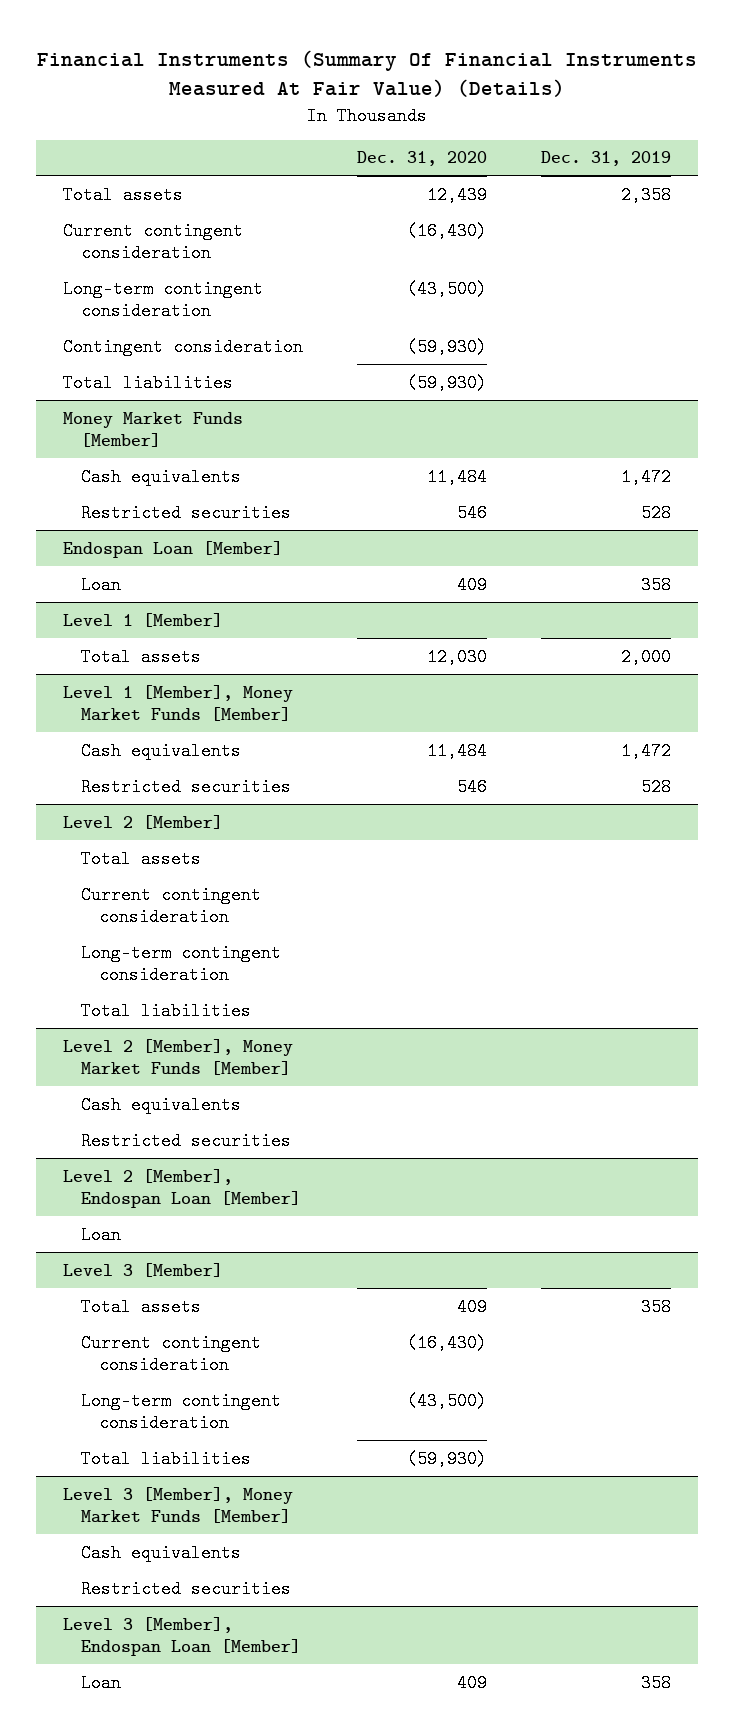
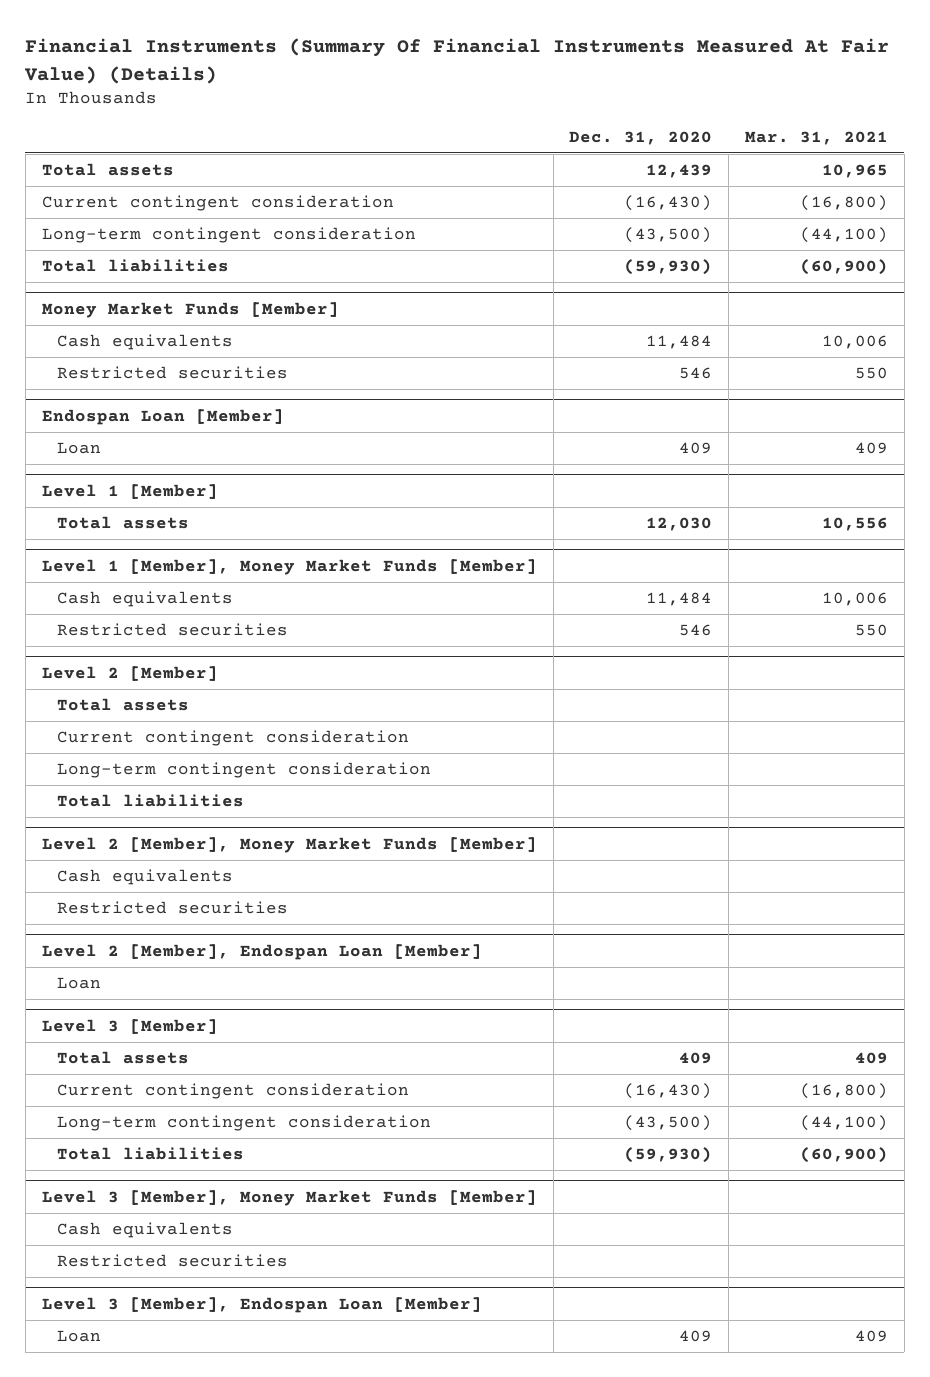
- | Dec. 31, 2020 | Dec. 31, 2019
+ | Dec. 31, 2020 | Mar. 31, 2021
- Contingent consideration | (59,930) |

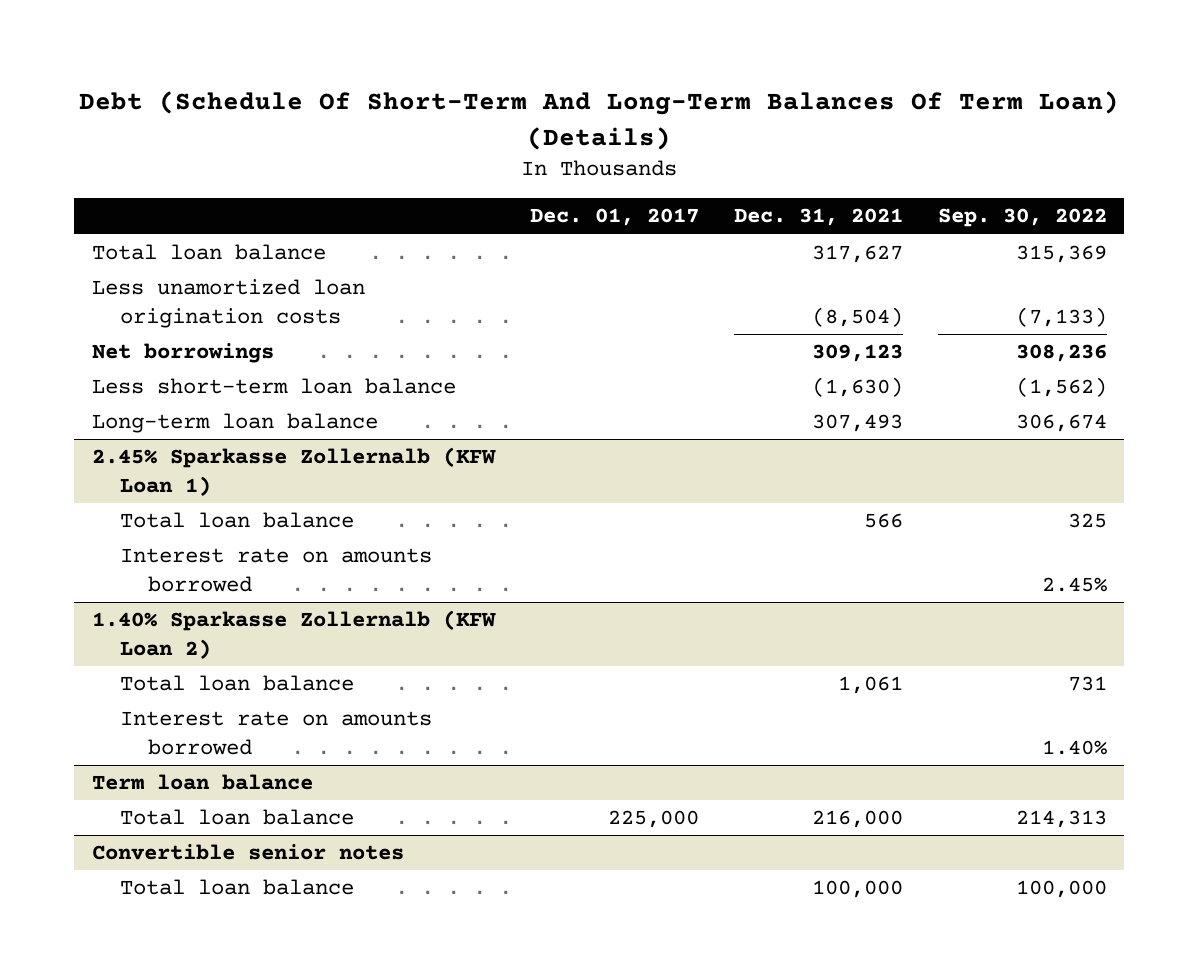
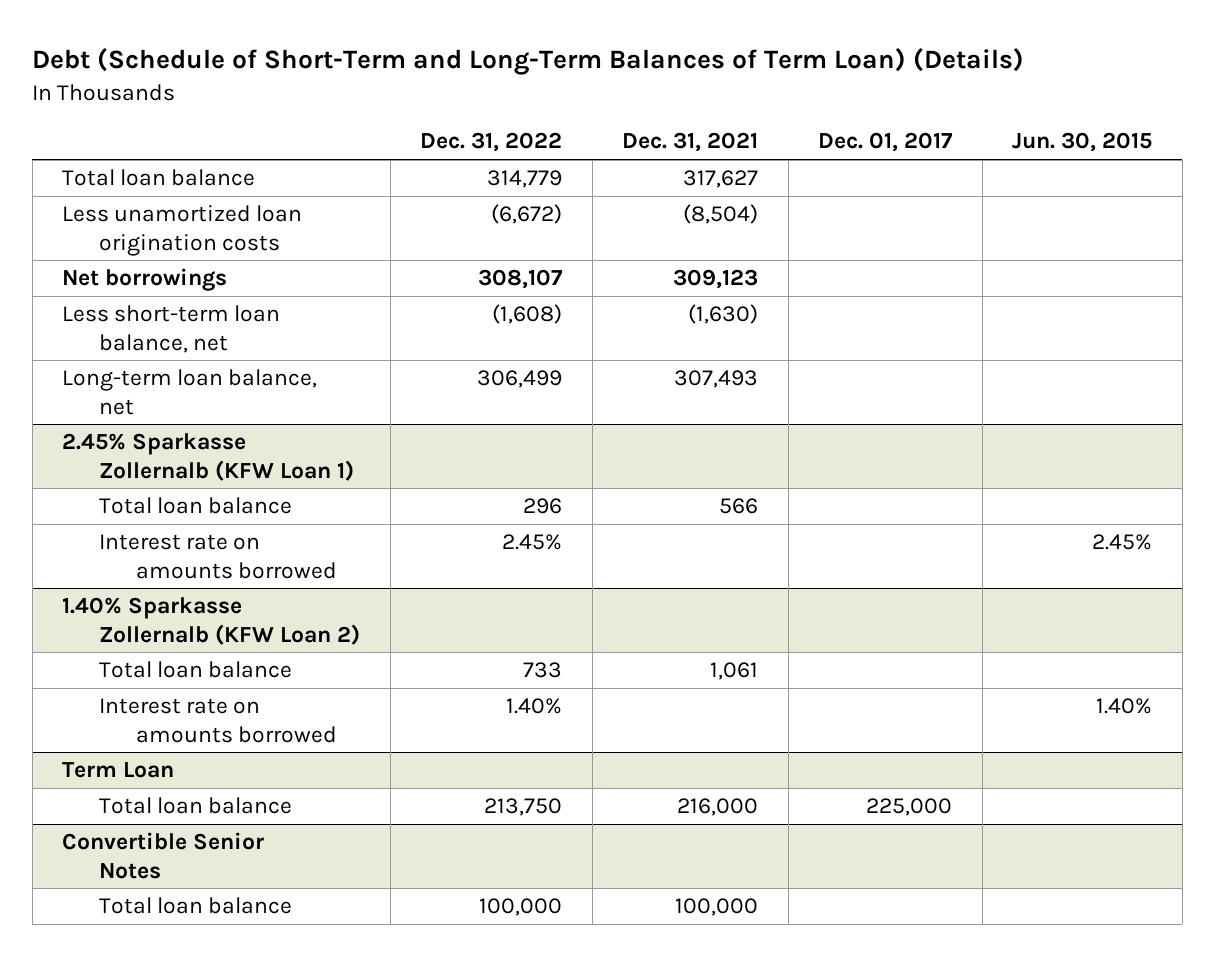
- Debt (Schedule Of Short-Term And Long-Term Balances Of Term Loan) (Details)
+ Debt (Schedule of Short-Term and Long-Term Balances of Term Loan) (Details)
- | Dec. 01, 2017 | Dec. 31, 2021 | Sep. 30, 2022
+ | Dec. 31, 2022 | Dec. 31, 2021 | Dec. 01, 2017 | Jun. 30, 2015
- Less short-term loan balance | | (1,630) | (1,562)
- Long-term loan balance | | 307,493 | 306,674
+ Less short-term loan balance, net | (1,608) | (1,630) | |
+ Long-term loan balance, net | 306,499 | 307,493 | |
- Term loan balance
+ Term Loan
- Convertible senior notes
+ Convertible Senior Notes

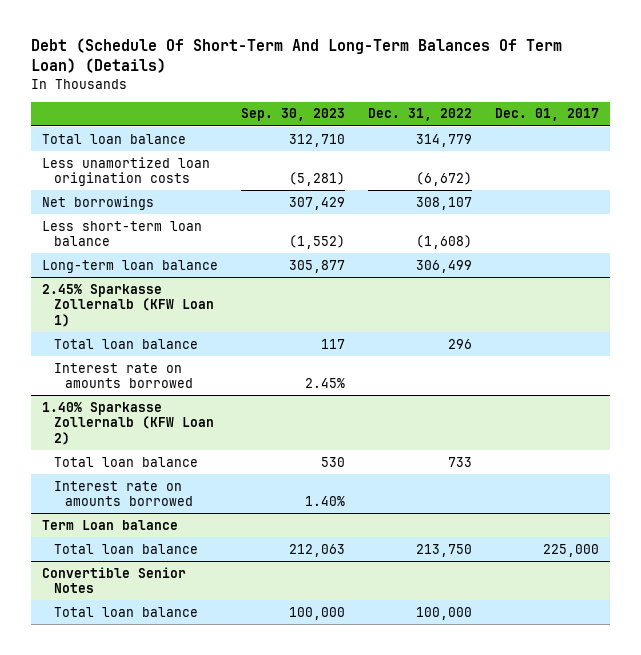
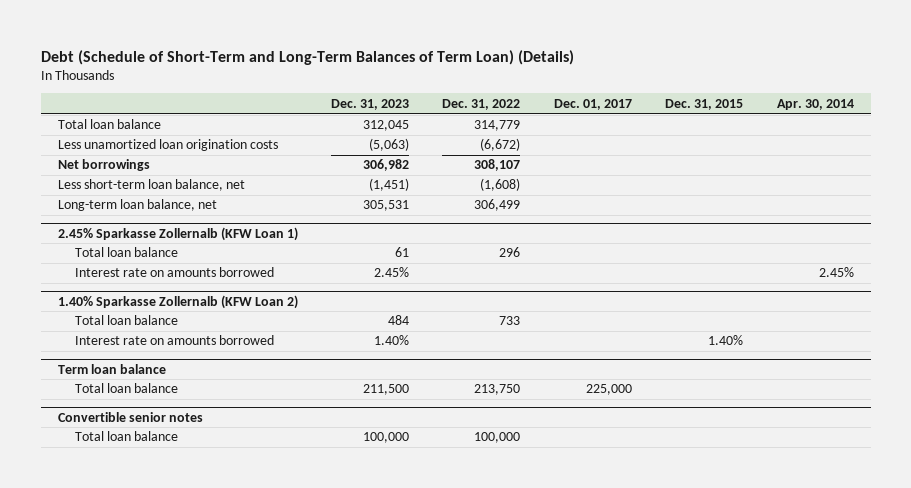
- Debt (Schedule Of Short-Term And Long-Term Balances Of Term Loan) (Details)
+ Debt (Schedule of Short-Term and Long-Term Balances of Term Loan) (Details)
- | Sep. 30, 2023 | Dec. 31, 2022 | Dec. 01, 2017
+ | Dec. 31, 2023 | Dec. 31, 2022 | Dec. 01, 2017 | Dec. 31, 2015 | Apr. 30, 2014
- Less short-term loan balance | (1,552) | (1,608) |
- Long-term loan balance | 305,877 | 306,499 |
+ Less short-term loan balance, net | (1,451) | (1,608) | | |
+ Long-term loan balance, net | 305,531 | 306,499 | | |
- Term Loan balance
+ Term loan balance
- Convertible Senior Notes
+ Convertible senior notes

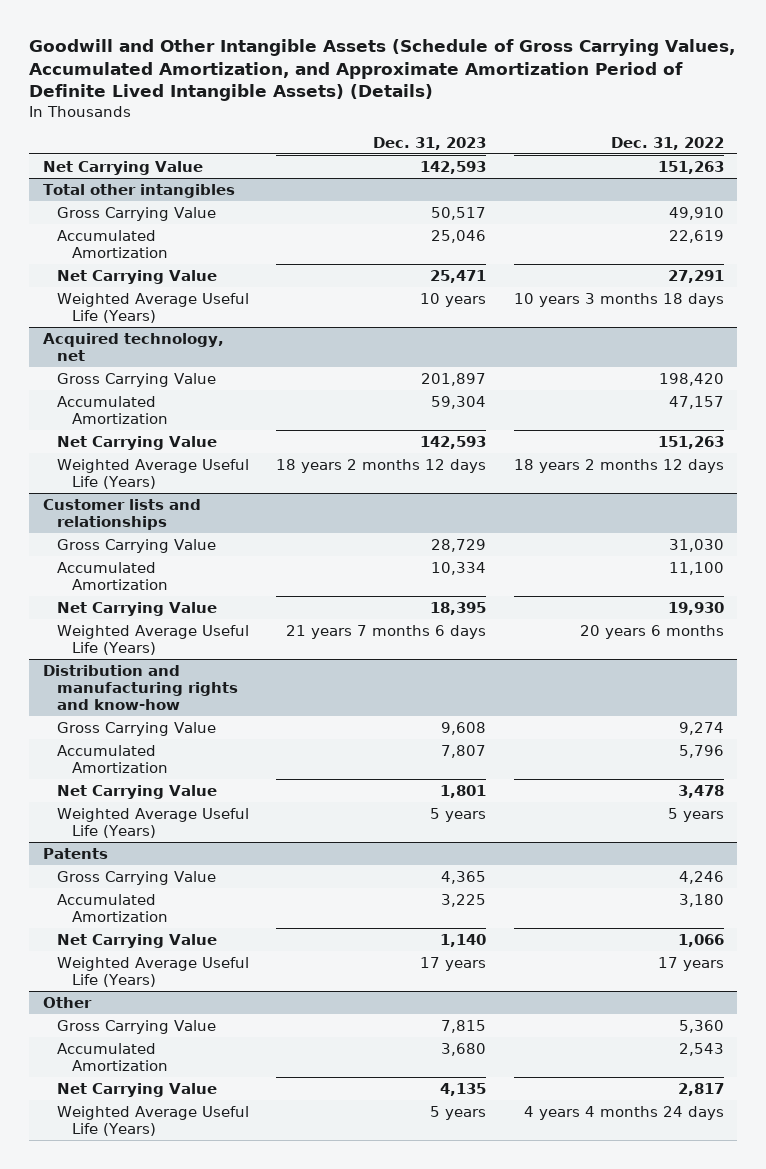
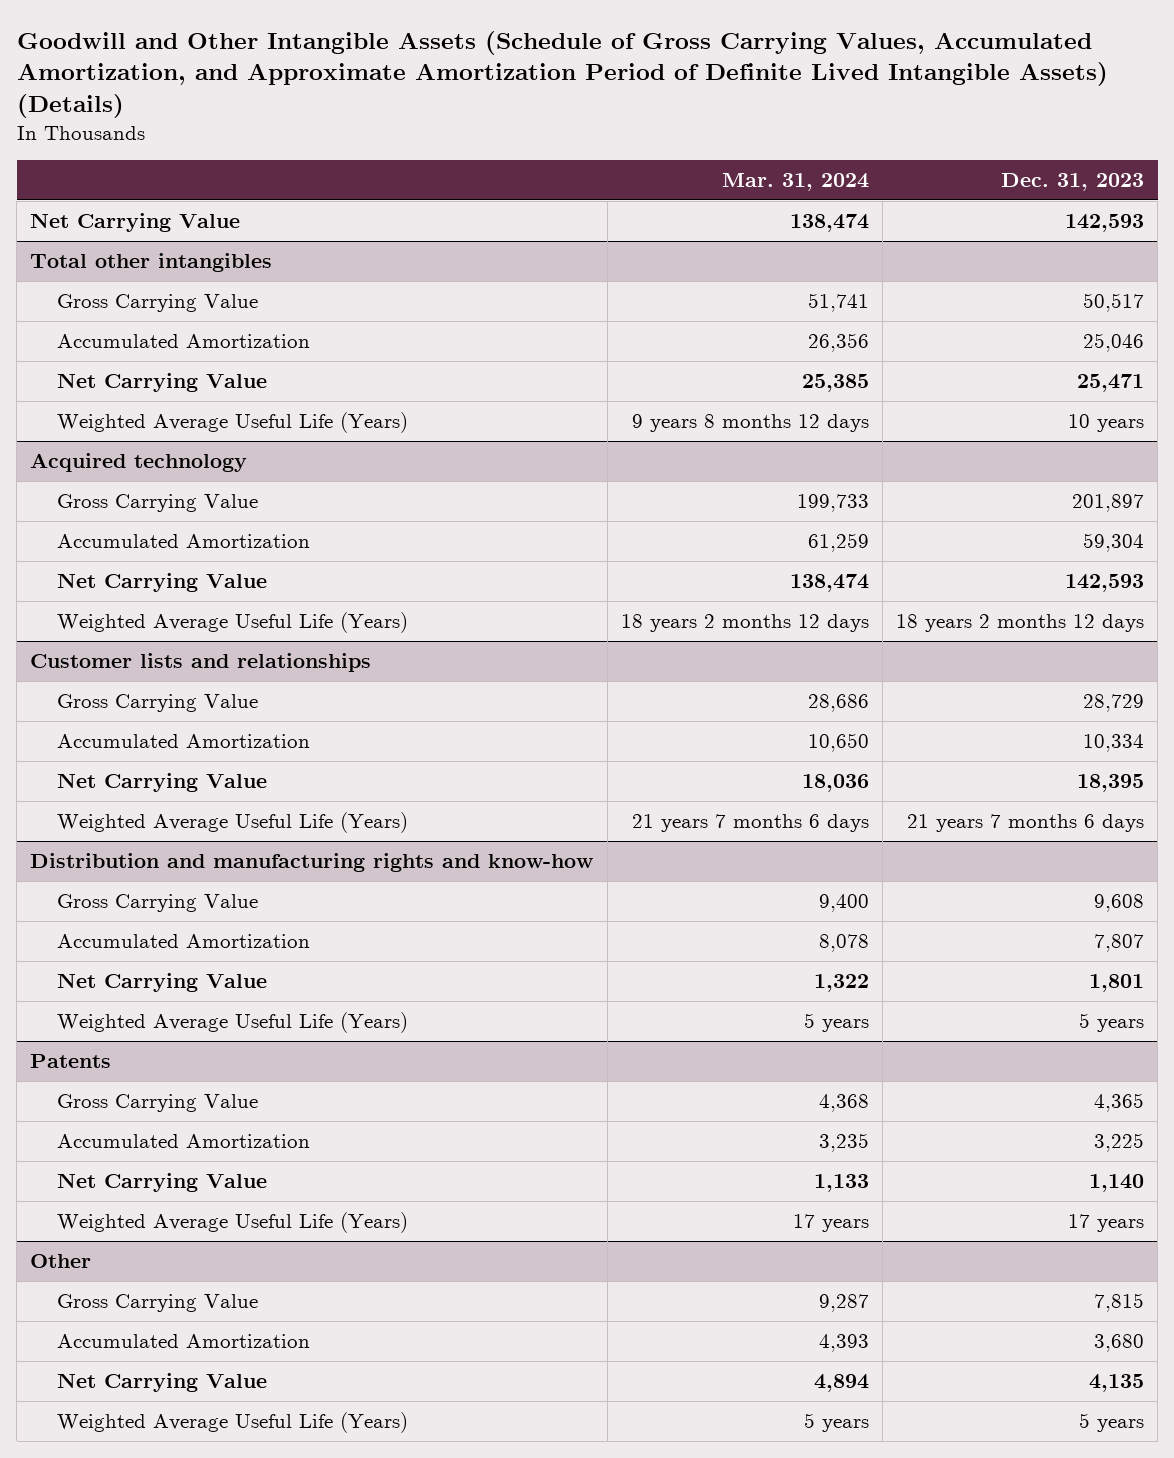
- | Dec. 31, 2023 | Dec. 31, 2022
+ | Mar. 31, 2024 | Dec. 31, 2023
- Acquired technology, net
+ Acquired technology

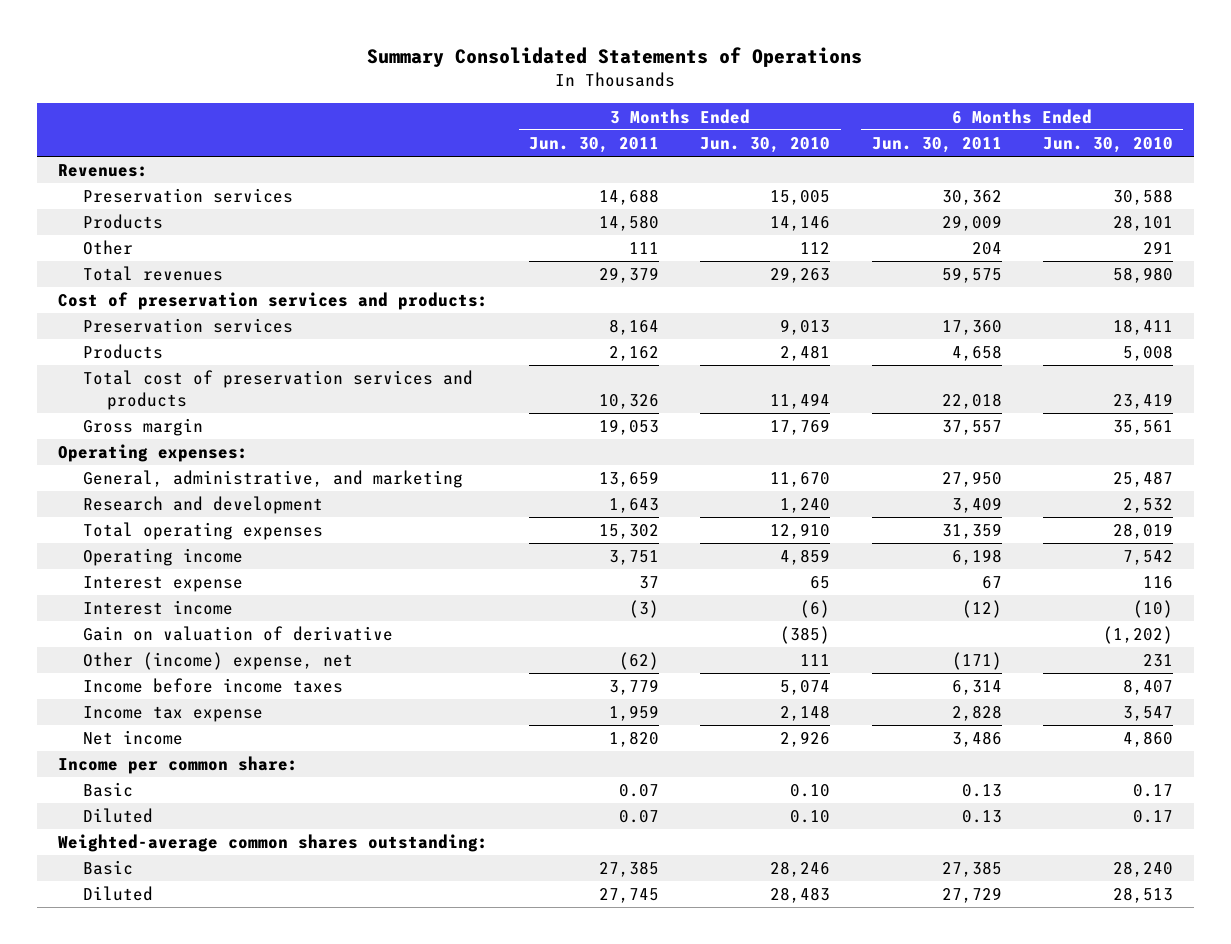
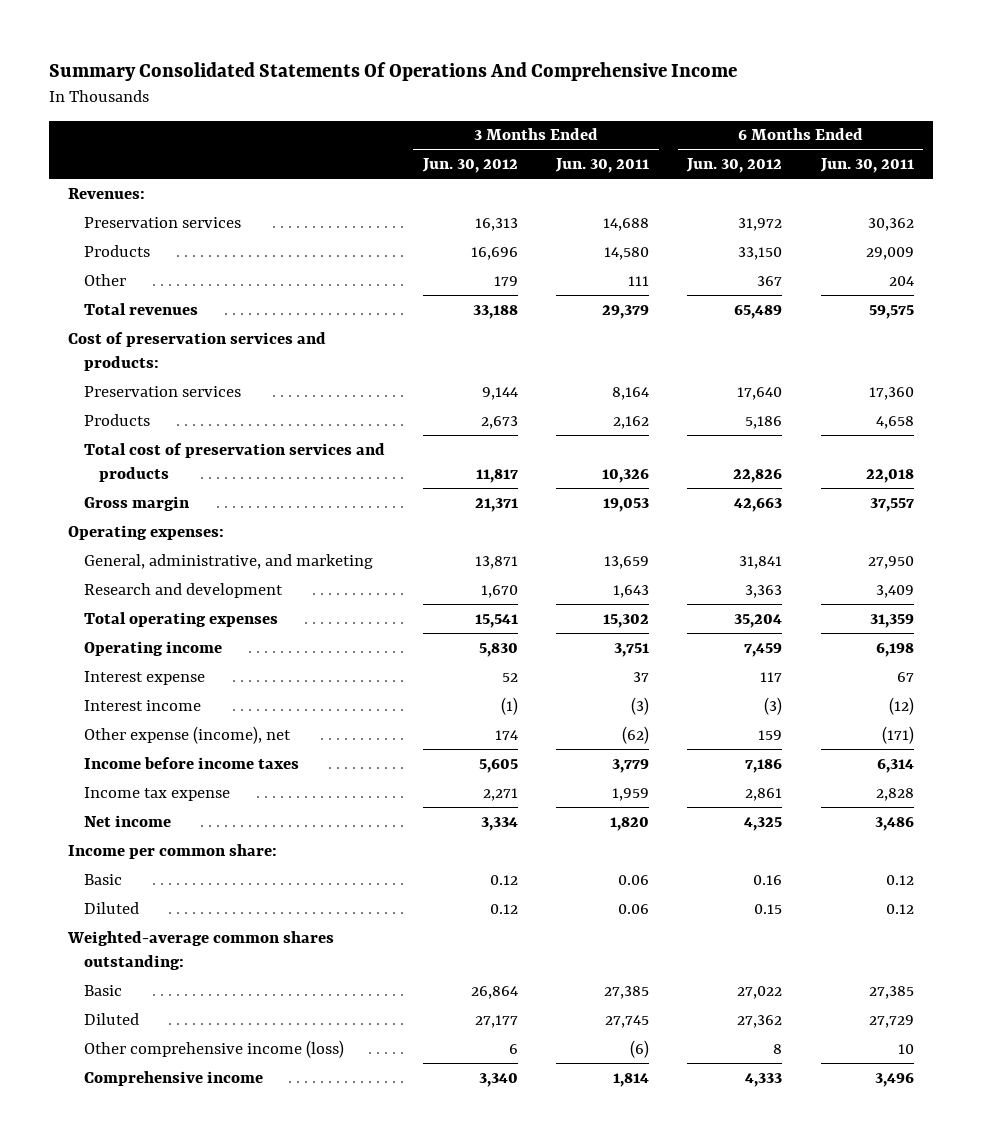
- Summary Consolidated Statements of Operations
+ Summary Consolidated Statements Of Operations And Comprehensive Income
- | 3 Months Ended Jun. 30, 2011 | 3 Months Ended Jun. 30, 2010 | 6 Months Ended Jun. 30, 2011 | 6 Months Ended Jun. 30, 2010
+ | 3 Months Ended Jun. 30, 2012 | 3 Months Ended Jun. 30, 2011 | 6 Months Ended Jun. 30, 2012 | 6 Months Ended Jun. 30, 2011
- Gain on valuation of derivative | | (385) | | (1,202)
- Other (income) expense, net | (62) | 111 | (171) | 231
+ Other expense (income), net | 174 | (62) | 159 | (171)
- Basic | 0.07 | 0.10 | 0.13 | 0.17
- Diluted | 0.07 | 0.10 | 0.13 | 0.17
+ Basic | 0.12 | 0.06 | 0.16 | 0.12
+ Diluted | 0.12 | 0.06 | 0.15 | 0.12
+ Other comprehensive income (loss) | 6 | (6) | 8 | 10
+ Comprehensive income | 3,340 | 1,814 | 4,333 | 3,496

